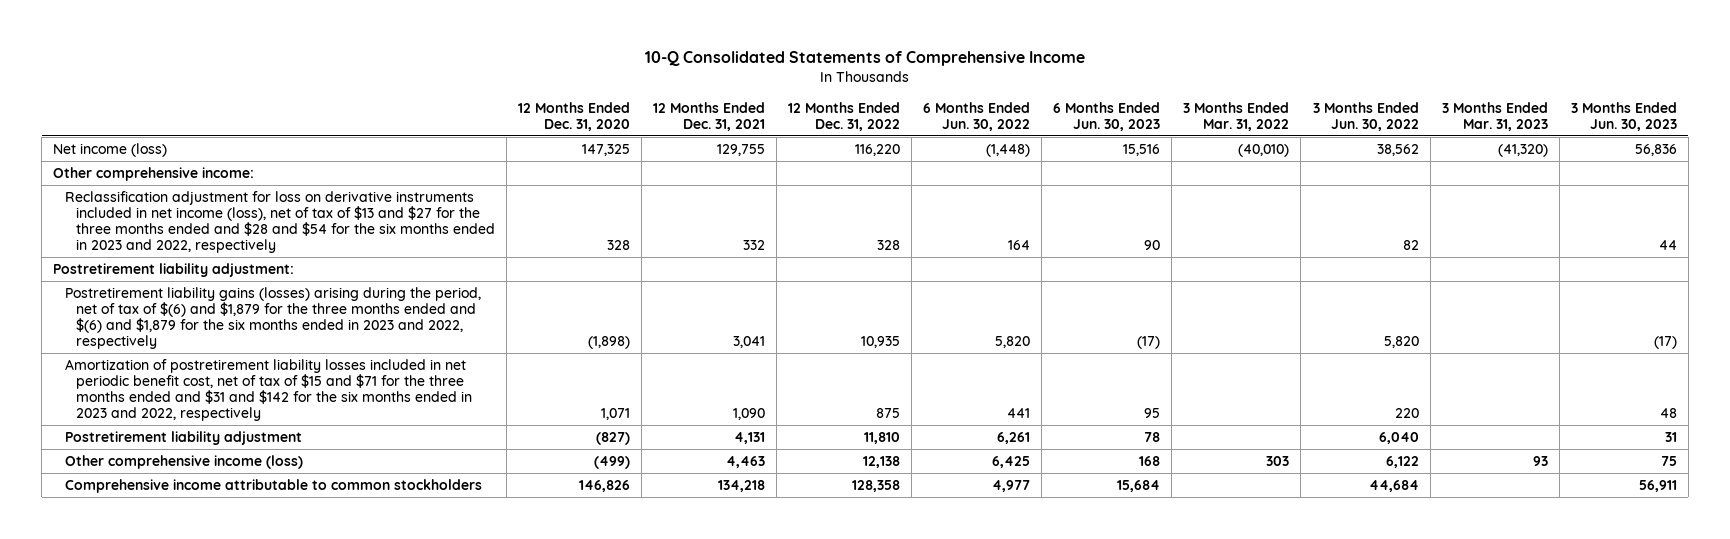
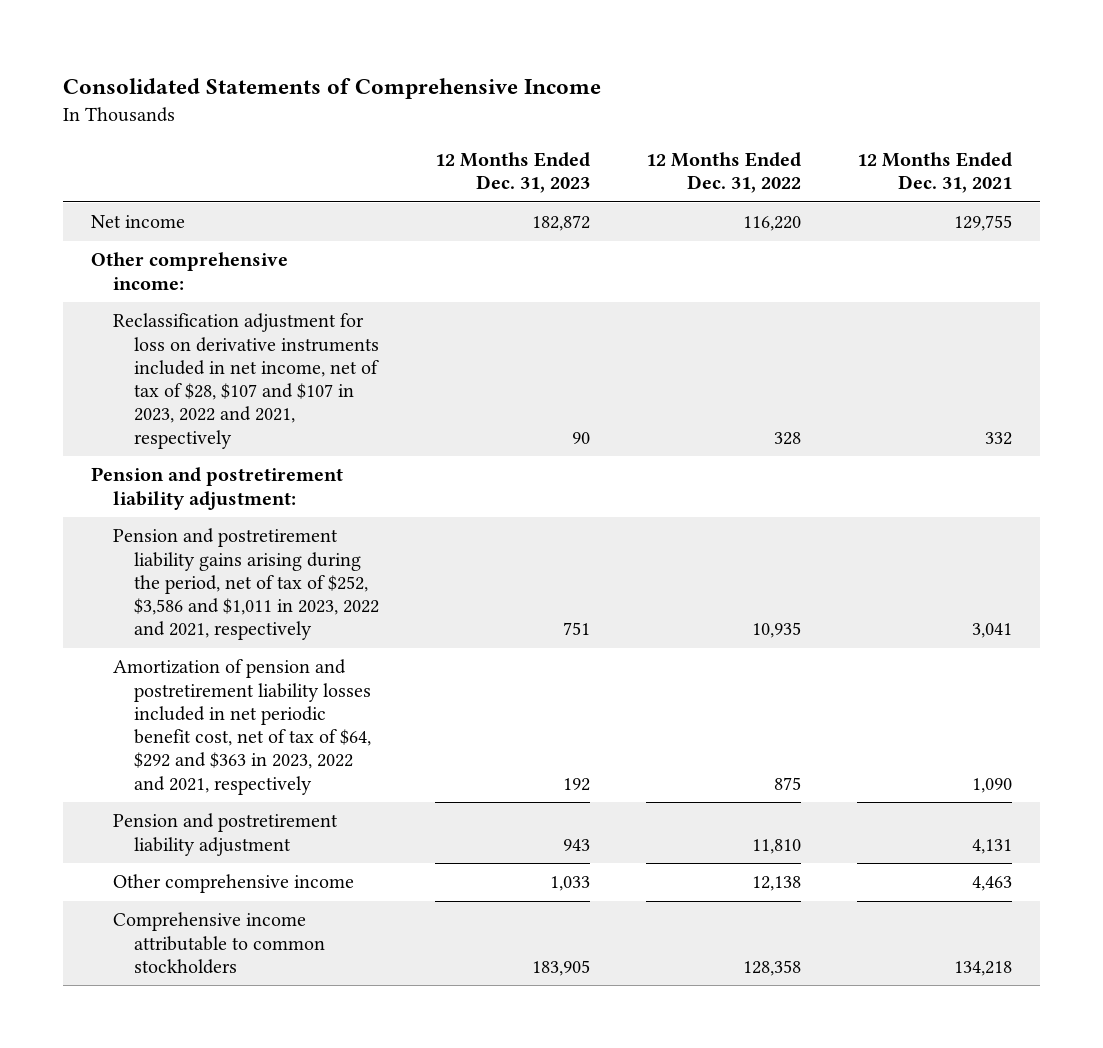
- 10-Q Consolidated Statements of Comprehensive Income
+ Consolidated Statements of Comprehensive Income
- | 12 Months Ended Dec. 31, 2020 | 12 Months Ended Dec. 31, 2021 | 12 Months Ended Dec. 31, 2022 | 6 Months Ended Jun. 30, 2022 | 6 Months Ended Jun. 30, 2023 | 3 Months Ended Mar. 31, 2022 | 3 Months Ended Jun. 30, 2022 | 3 Months Ended Mar. 31, 2023 | 3 Months Ended Jun. 30, 2023
+ | 12 Months Ended Dec. 31, 2023 | 12 Months Ended Dec. 31, 2022 | 12 Months Ended Dec. 31, 2021
- Net income (loss) | 147,325 | 129,755 | 116,220 | (1,448) | 15,516 | (40,010) | 38,562 | (41,320) | 56,836
+ Net income | 182,872 | 116,220 | 129,755
- Reclassification adjustment for loss on derivative instruments included in net income (loss), net of tax of $13 and $27 for the three months ended and $28 and $54 for the six months ended in 2023 and 2022, respectively | 328 | 332 | 328 | 164 | 90 | | 82 | | 44
- Postretirement liability adjustment:
- Postretirement liability gains (losses) arising during the period, net of tax of $(6) and $1,879 for the three months ended and $(6) and $1,879 for the six months ended in 2023 and 2022, respectively | (1,898) | 3,041 | 10,935 | 5,820 | (17) | | 5,820 | | (17)
- Amortization of postretirement liability losses included in net periodic benefit cost, net of tax of $15 and $71 for the three months ended and $31 and $142 for the six months ended in 2023 and 2022, respectively | 1,071 | 1,090 | 875 | 441 | 95 | | 220 | | 48
- Postretirement liability adjustment | (827) | 4,131 | 11,810 | 6,261 | 78 | | 6,040 | | 31
- Other comprehensive income (loss) | (499) | 4,463 | 12,138 | 6,425 | 168 | 303 | 6,122 | 93 | 75
+ Reclassification adjustment for loss on derivative instruments included in net income, net of tax of $28, $107 and $107 in 2023, 2022 and 2021, respectively | 90 | 328 | 332
+ Pension and postretirement liability adjustment:
+ Pension and postretirement liability gains arising during the period, net of tax of $252, $3,586 and $1,011 in 2023, 2022 and 2021, respectively | 751 | 10,935 | 3,041
+ Amortization of pension and postretirement liability losses included in net periodic benefit cost, net of tax of $64, $292 and $363 in 2023, 2022 and 2021, respectively | 192 | 875 | 1,090
+ Pension and postretirement liability adjustment | 943 | 11,810 | 4,131
+ Other comprehensive income | 1,033 | 12,138 | 4,463

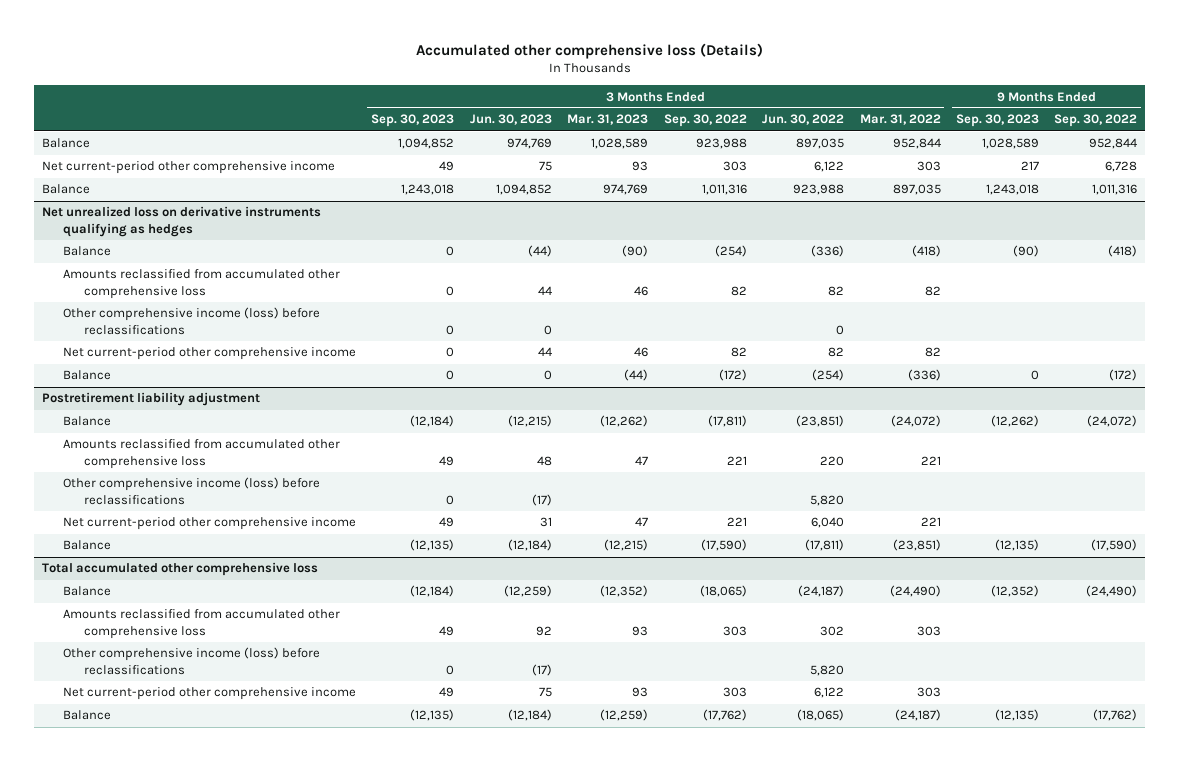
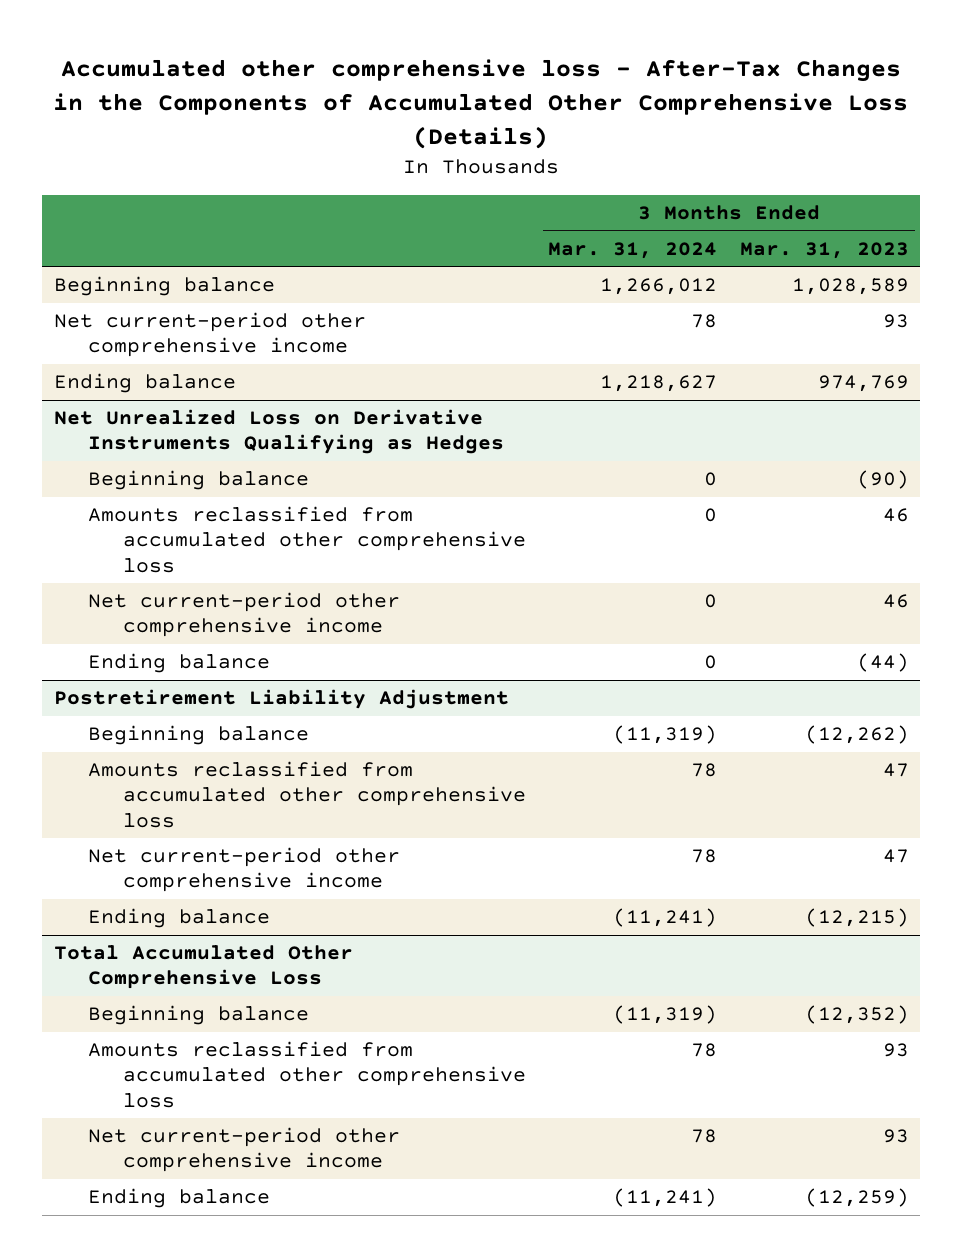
- Accumulated other comprehensive loss (Details)
+ Accumulated other comprehensive loss - After-Tax Changes in the Components of Accumulated Other Comprehensive Loss (Details)
- | 3 Months Ended Sep. 30, 2023 | 3 Months Ended Jun. 30, 2023 | 3 Months Ended Mar. 31, 2023 | 3 Months Ended Sep. 30, 2022 | 3 Months Ended Jun. 30, 2022 | 3 Months Ended Mar. 31, 2022 | 9 Months Ended Sep. 30, 2023 | 9 Months Ended Sep. 30, 2022
+ | 3 Months Ended Mar. 31, 2024 | 3 Months Ended Mar. 31, 2023
- Balance | 1,094,852 | 974,769 | 1,028,589 | 923,988 | 897,035 | 952,844 | 1,028,589 | 952,844
+ Beginning balance | 1,266,012 | 1,028,589
- Balance | 1,243,018 | 1,094,852 | 974,769 | 1,011,316 | 923,988 | 897,035 | 1,243,018 | 1,011,316
- Net unrealized loss on derivative instruments qualifying as hedges
- Balance | 0 | (44) | (90) | (254) | (336) | (418) | (90) | (418)
+ Ending balance | 1,218,627 | 974,769
+ Net Unrealized Loss on Derivative Instruments Qualifying as Hedges
+ Beginning balance | 0 | (90)
- Other comprehensive income (loss) before reclassifications | 0 | 0 | | | 0 | | |
- Balance | 0 | 0 | (44) | (172) | (254) | (336) | 0 | (172)
- Postretirement liability adjustment
- Balance | (12,184) | (12,215) | (12,262) | (17,811) | (23,851) | (24,072) | (12,262) | (24,072)
+ Ending balance | 0 | (44)
+ Postretirement Liability Adjustment
+ Beginning balance | (11,319) | (12,262)
- Other comprehensive income (loss) before reclassifications | 0 | (17) | | | 5,820 | | |
- Balance | (12,135) | (12,184) | (12,215) | (17,590) | (17,811) | (23,851) | (12,135) | (17,590)
- Total accumulated other comprehensive loss
- Balance | (12,184) | (12,259) | (12,352) | (18,065) | (24,187) | (24,490) | (12,352) | (24,490)
+ Ending balance | (11,241) | (12,215)
+ Total Accumulated Other Comprehensive Loss
+ Beginning balance | (11,319) | (12,352)
- Other comprehensive income (loss) before reclassifications | 0 | (17) | | | 5,820 | | |
- Balance | (12,135) | (12,184) | (12,259) | (17,762) | (18,065) | (24,187) | (12,135) | (17,762)
+ Ending balance | (11,241) | (12,259)

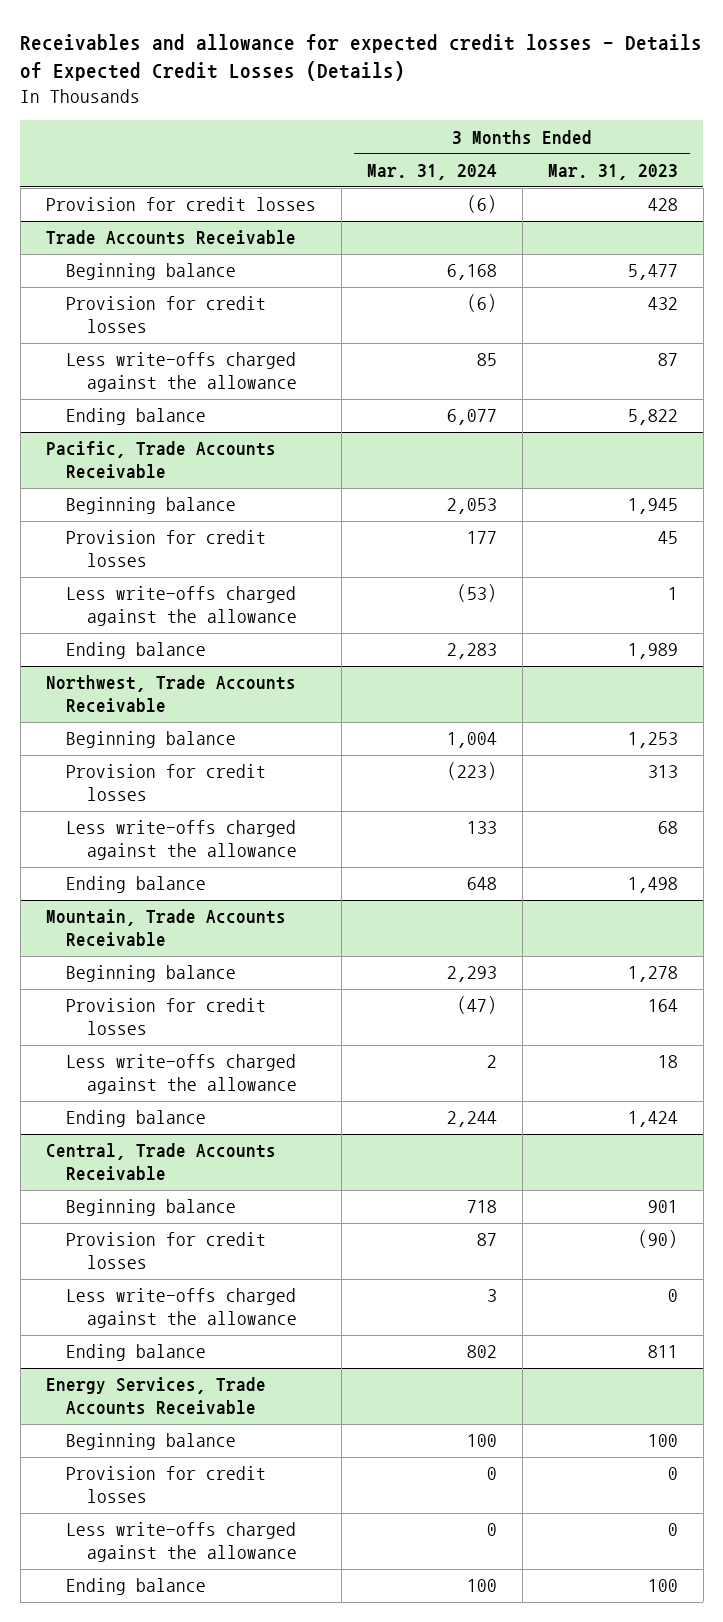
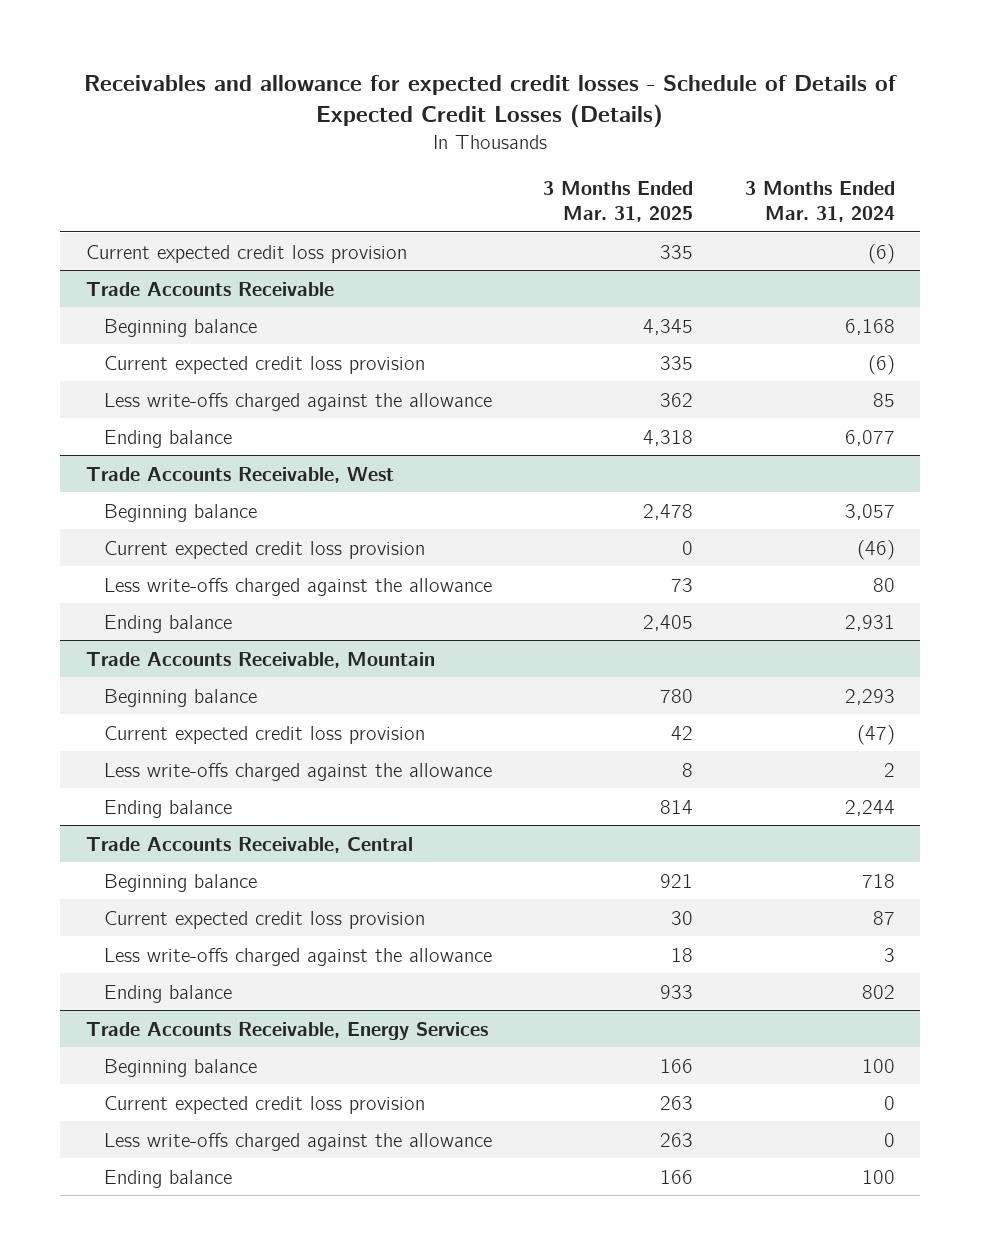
- Receivables and allowance for expected credit losses - Details of Expected Credit Losses (Details)
+ Receivables and allowance for expected credit losses - Schedule of Details of Expected Credit Losses (Details)
- | 3 Months Ended Mar. 31, 2024 | 3 Months Ended Mar. 31, 2023
+ | 3 Months Ended Mar. 31, 2025 | 3 Months Ended Mar. 31, 2024
- Provision for credit losses | (6) | 428
+ Current expected credit loss provision | 335 | (6)
@ Trade Accounts Receivable
- Provision for credit losses | (6) | 432
+ Current expected credit loss provision | 335 | (6)
- Pacific, Trade Accounts Receivable
- Beginning balance | 2,053 | 1,945
- Provision for credit losses | 177 | 45
- Less write-offs charged against the allowance | (53) | 1
- Ending balance | 2,283 | 1,989
- Northwest, Trade Accounts Receivable
- Beginning balance | 1,004 | 1,253
- Provision for credit losses | (223) | 313
- Less write-offs charged against the allowance | 133 | 68
- Ending balance | 648 | 1,498
- Mountain, Trade Accounts Receivable
+ Trade Accounts Receivable, West
+ Beginning balance | 2,478 | 3,057
+ Current expected credit loss provision | 0 | (46)
+ Less write-offs charged against the allowance | 73 | 80
+ Ending balance | 2,405 | 2,931
+ Trade Accounts Receivable, Mountain
- Provision for credit losses | (47) | 164
+ Current expected credit loss provision | 42 | (47)
- Central, Trade Accounts Receivable
+ Trade Accounts Receivable, Central
- Provision for credit losses | 87 | (90)
+ Current expected credit loss provision | 30 | 87
- Energy Services, Trade Accounts Receivable
+ Trade Accounts Receivable, Energy Services
- Provision for credit losses | 0 | 0
+ Current expected credit loss provision | 263 | 0

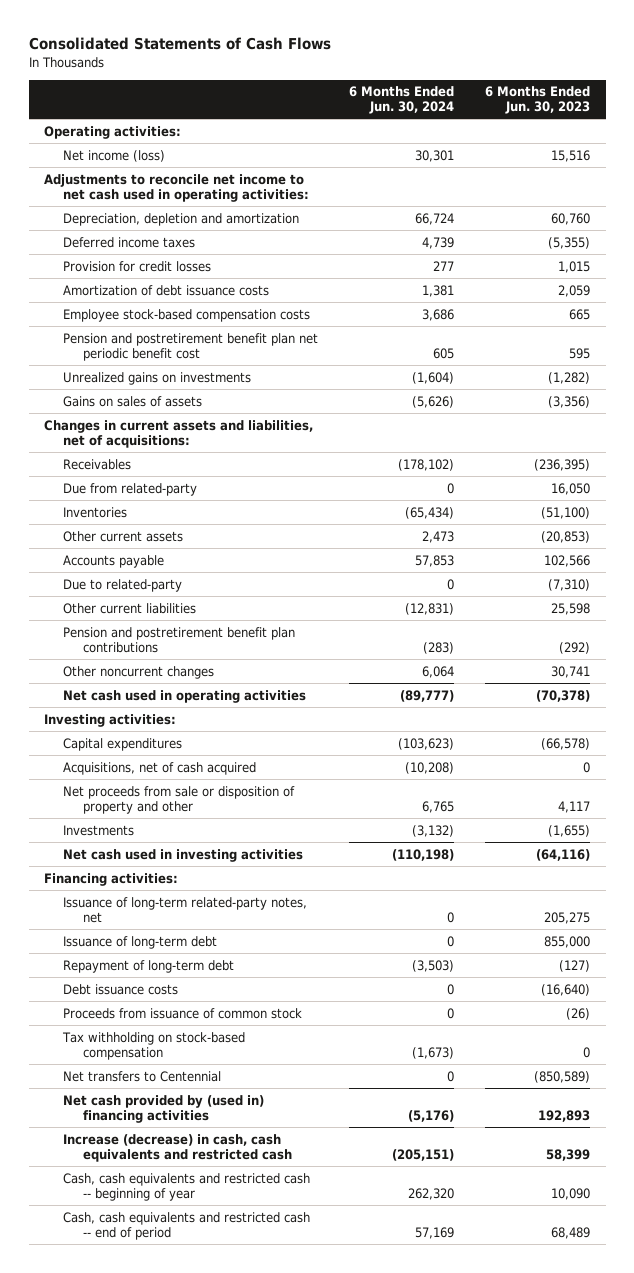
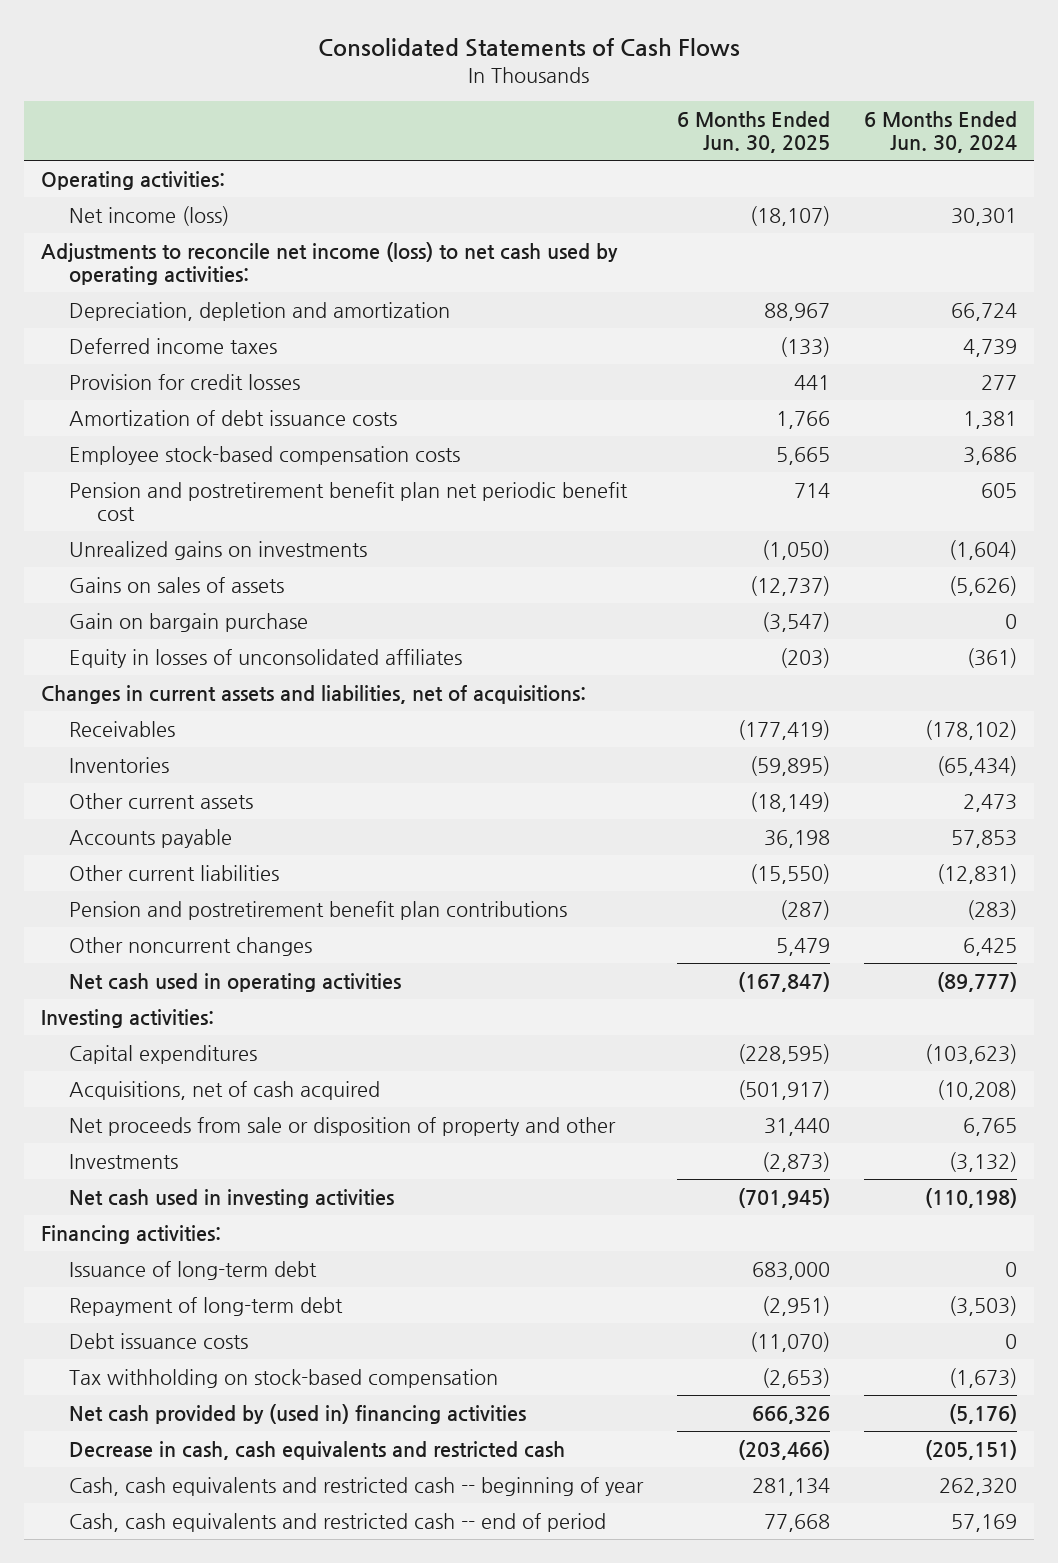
- | 6 Months Ended Jun. 30, 2024 | 6 Months Ended Jun. 30, 2023
+ | 6 Months Ended Jun. 30, 2025 | 6 Months Ended Jun. 30, 2024
- Adjustments to reconcile net income to net cash used in operating activities:
+ Adjustments to reconcile net income (loss) to net cash used by operating activities:
+ Gain on bargain purchase | (3,547) | 0
+ Equity in losses of unconsolidated affiliates | (203) | (361)
- Due from related-party | 0 | 16,050
- Due to related-party | 0 | (7,310)
- Other noncurrent changes | 6,064 | 30,741
+ Other noncurrent changes | 5,479 | 6,425
- Issuance of long-term related-party notes, net | 0 | 205,275
- Proceeds from issuance of common stock | 0 | (26)
- Net transfers to Centennial | 0 | (850,589)
- Increase (decrease) in cash, cash equivalents and restricted cash | (205,151) | 58,399
+ Decrease in cash, cash equivalents and restricted cash | (203,466) | (205,151)

